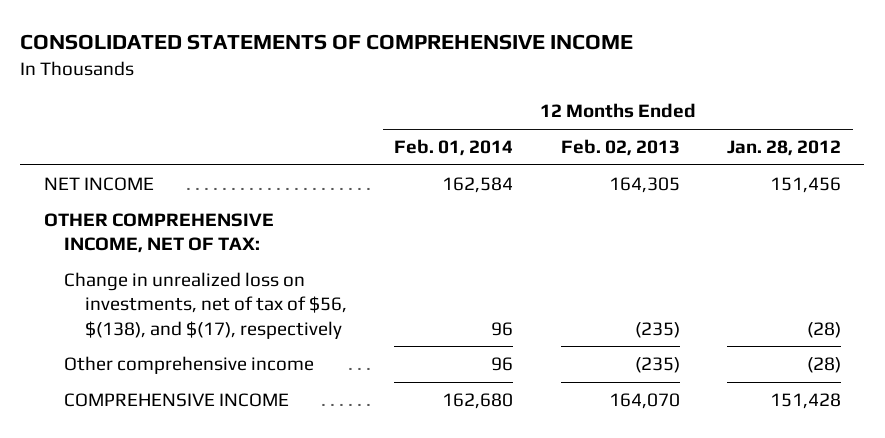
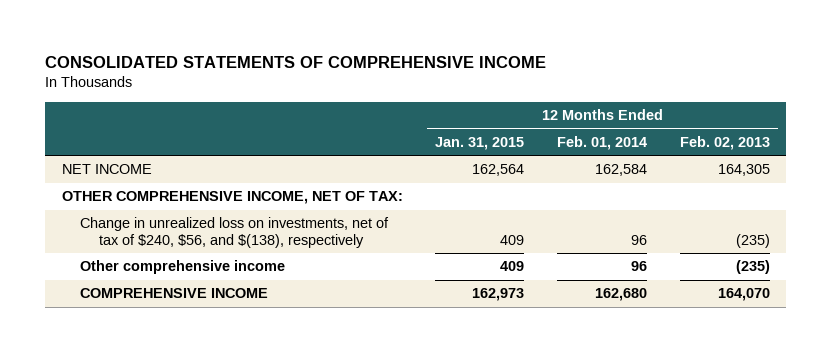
- | 12 Months Ended Feb. 01, 2014 | 12 Months Ended Feb. 02, 2013 | 12 Months Ended Jan. 28, 2012
+ | 12 Months Ended Jan. 31, 2015 | 12 Months Ended Feb. 01, 2014 | 12 Months Ended Feb. 02, 2013
- Change in unrealized loss on investments, net of tax of $56, $(138), and $(17), respectively | 96 | (235) | (28)
+ Change in unrealized loss on investments, net of tax of $240, $56, and $(138), respectively | 409 | 96 | (235)

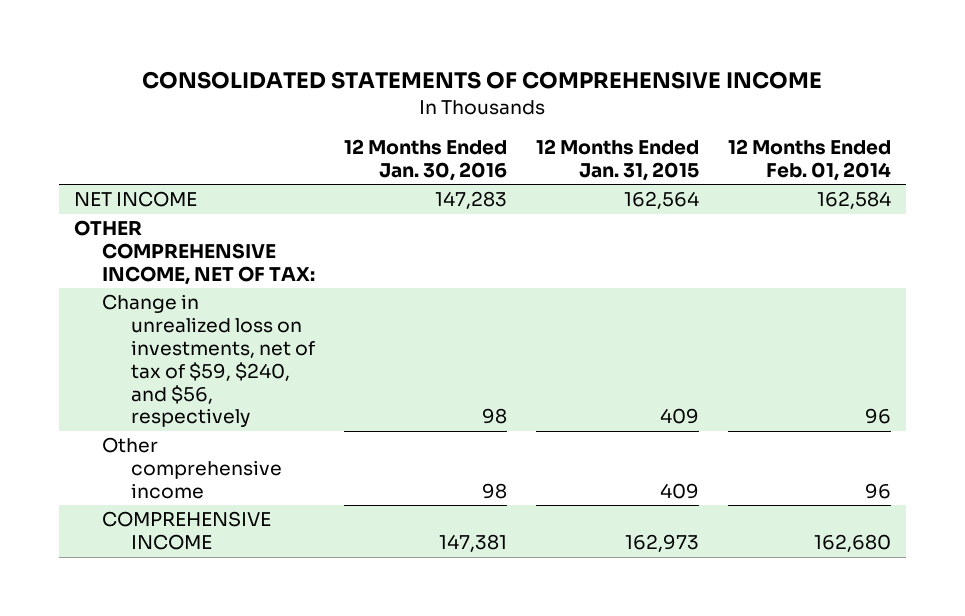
- | 12 Months Ended Jan. 31, 2015 | 12 Months Ended Feb. 01, 2014 | 12 Months Ended Feb. 02, 2013
+ | 12 Months Ended Jan. 30, 2016 | 12 Months Ended Jan. 31, 2015 | 12 Months Ended Feb. 01, 2014
- Change in unrealized loss on investments, net of tax of $240, $56, and $(138), respectively | 409 | 96 | (235)
+ Change in unrealized loss on investments, net of tax of $59, $240, and $56, respectively | 98 | 409 | 96

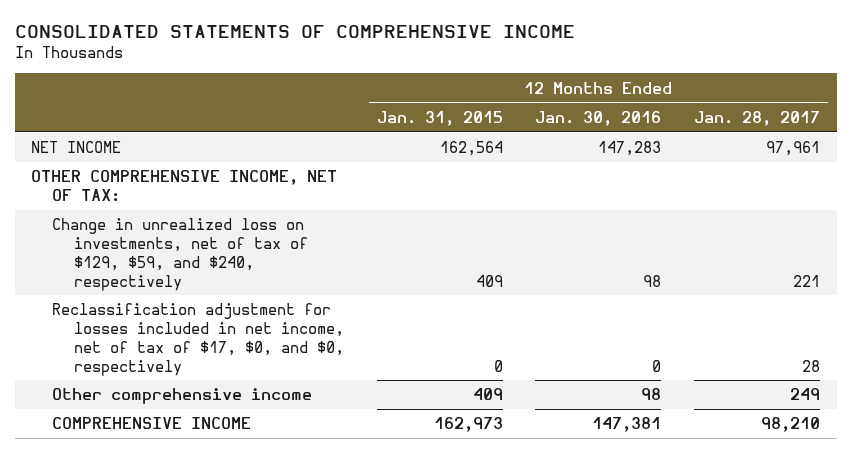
- | 12 Months Ended Jan. 30, 2016 | 12 Months Ended Jan. 31, 2015 | 12 Months Ended Feb. 01, 2014
+ | 12 Months Ended Jan. 31, 2015 | 12 Months Ended Jan. 30, 2016 | 12 Months Ended Jan. 28, 2017
- Change in unrealized loss on investments, net of tax of $59, $240, and $56, respectively | 98 | 409 | 96
+ Change in unrealized loss on investments, net of tax of $129, $59, and $240, respectively | 409 | 98 | 221
+ Reclassification adjustment for losses included in net income, net of tax of $17, $0, and $0, respectively | 0 | 0 | 28

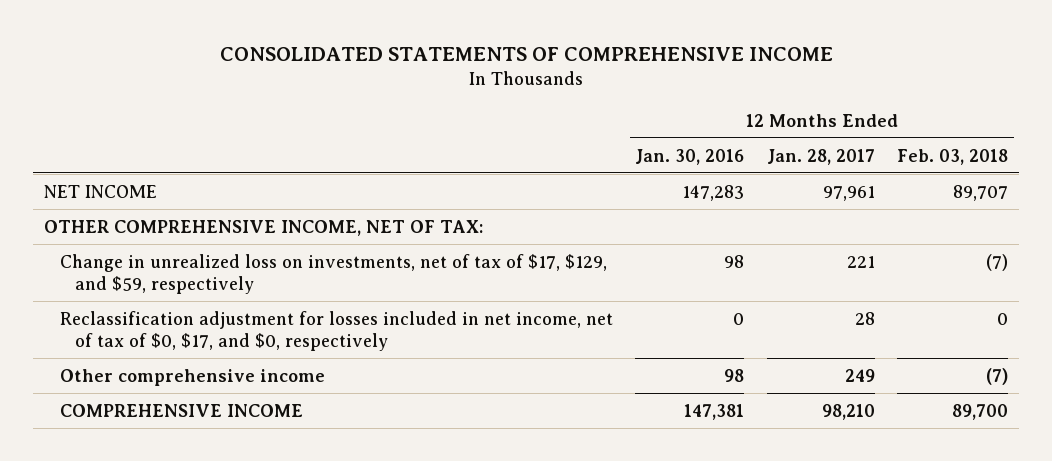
- | 12 Months Ended Jan. 31, 2015 | 12 Months Ended Jan. 30, 2016 | 12 Months Ended Jan. 28, 2017
+ | 12 Months Ended Jan. 30, 2016 | 12 Months Ended Jan. 28, 2017 | 12 Months Ended Feb. 03, 2018
- Change in unrealized loss on investments, net of tax of $129, $59, and $240, respectively | 409 | 98 | 221
- Reclassification adjustment for losses included in net income, net of tax of $17, $0, and $0, respectively | 0 | 0 | 28
+ Change in unrealized loss on investments, net of tax of $17, $129, and $59, respectively | 98 | 221 | (7)
+ Reclassification adjustment for losses included in net income, net of tax of $0, $17, and $0, respectively | 0 | 28 | 0

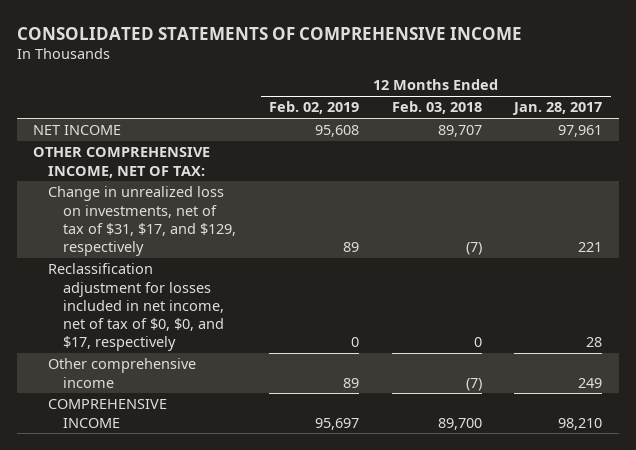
- | 12 Months Ended Jan. 30, 2016 | 12 Months Ended Jan. 28, 2017 | 12 Months Ended Feb. 03, 2018
+ | 12 Months Ended Feb. 02, 2019 | 12 Months Ended Feb. 03, 2018 | 12 Months Ended Jan. 28, 2017
- Change in unrealized loss on investments, net of tax of $17, $129, and $59, respectively | 98 | 221 | (7)
- Reclassification adjustment for losses included in net income, net of tax of $0, $17, and $0, respectively | 0 | 28 | 0
+ Change in unrealized loss on investments, net of tax of $31, $17, and $129, respectively | 89 | (7) | 221
+ Reclassification adjustment for losses included in net income, net of tax of $0, $0, and $17, respectively | 0 | 0 | 28

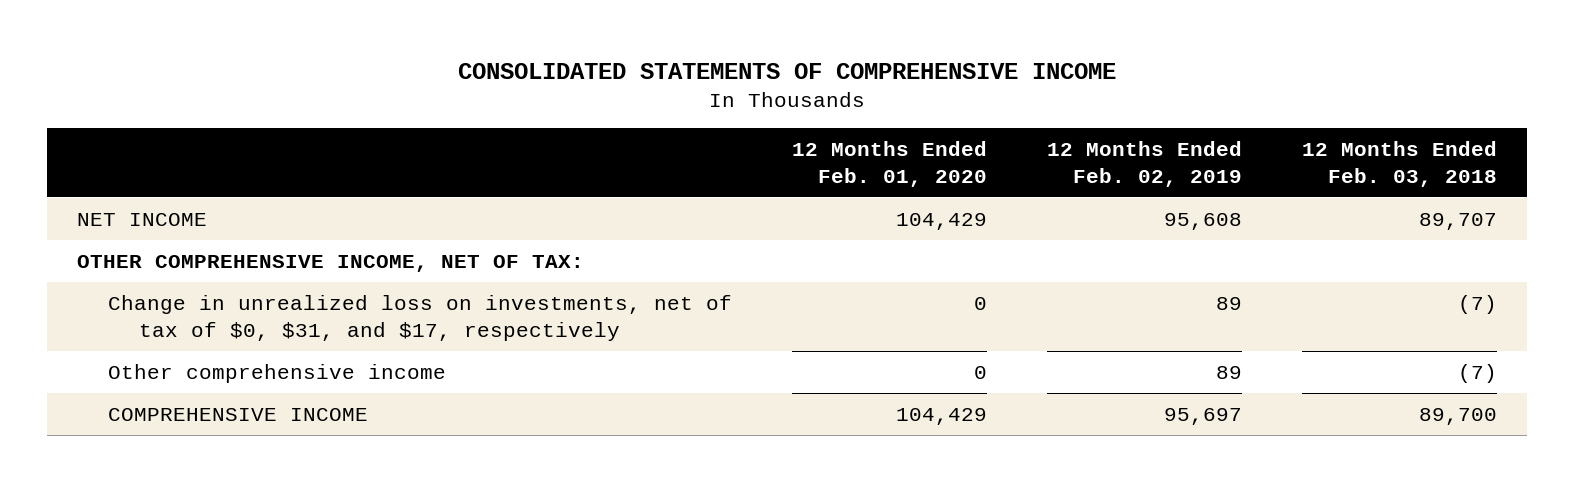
- | 12 Months Ended Feb. 02, 2019 | 12 Months Ended Feb. 03, 2018 | 12 Months Ended Jan. 28, 2017
+ | 12 Months Ended Feb. 01, 2020 | 12 Months Ended Feb. 02, 2019 | 12 Months Ended Feb. 03, 2018
- Change in unrealized loss on investments, net of tax of $31, $17, and $129, respectively | 89 | (7) | 221
- Reclassification adjustment for losses included in net income, net of tax of $0, $0, and $17, respectively | 0 | 0 | 28
+ Change in unrealized loss on investments, net of tax of $0, $31, and $17, respectively | 0 | 89 | (7)

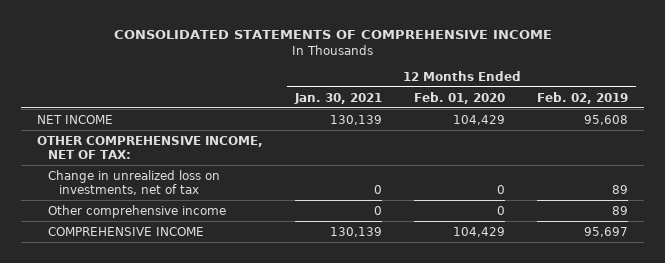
- | 12 Months Ended Feb. 01, 2020 | 12 Months Ended Feb. 02, 2019 | 12 Months Ended Feb. 03, 2018
+ | 12 Months Ended Jan. 30, 2021 | 12 Months Ended Feb. 01, 2020 | 12 Months Ended Feb. 02, 2019
- Change in unrealized loss on investments, net of tax of $0, $31, and $17, respectively | 0 | 89 | (7)
+ Change in unrealized loss on investments, net of tax | 0 | 0 | 89

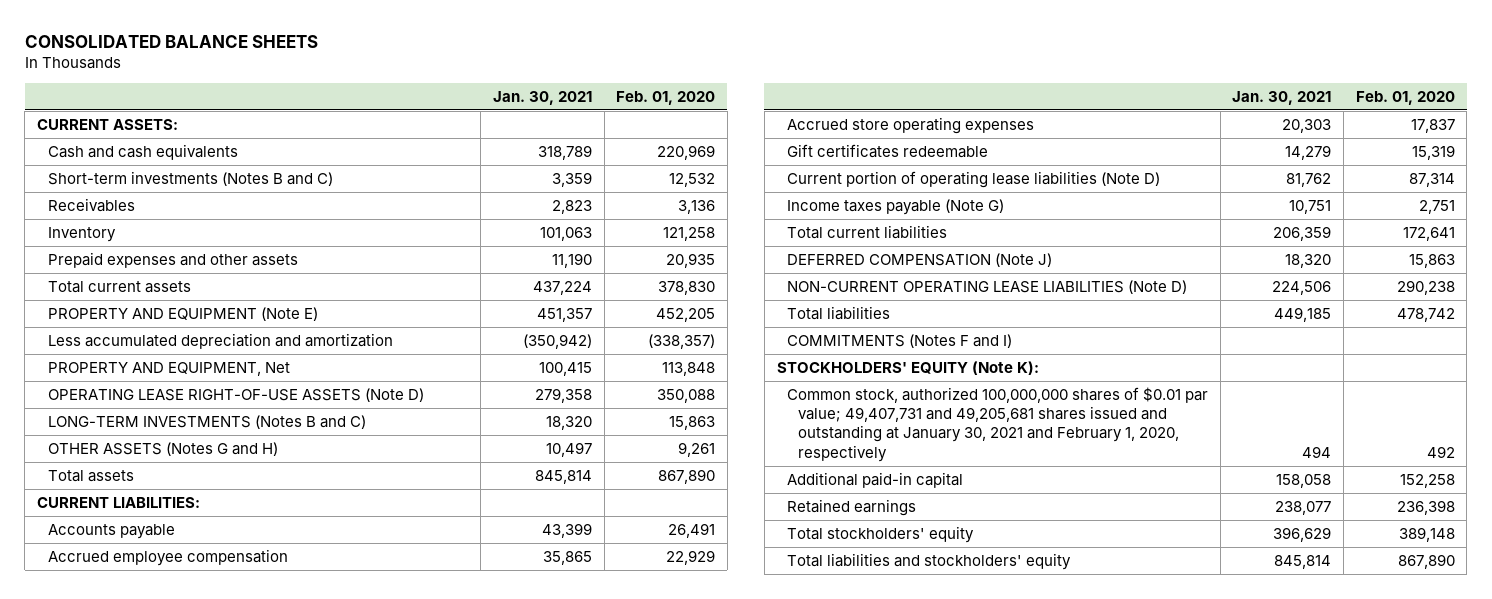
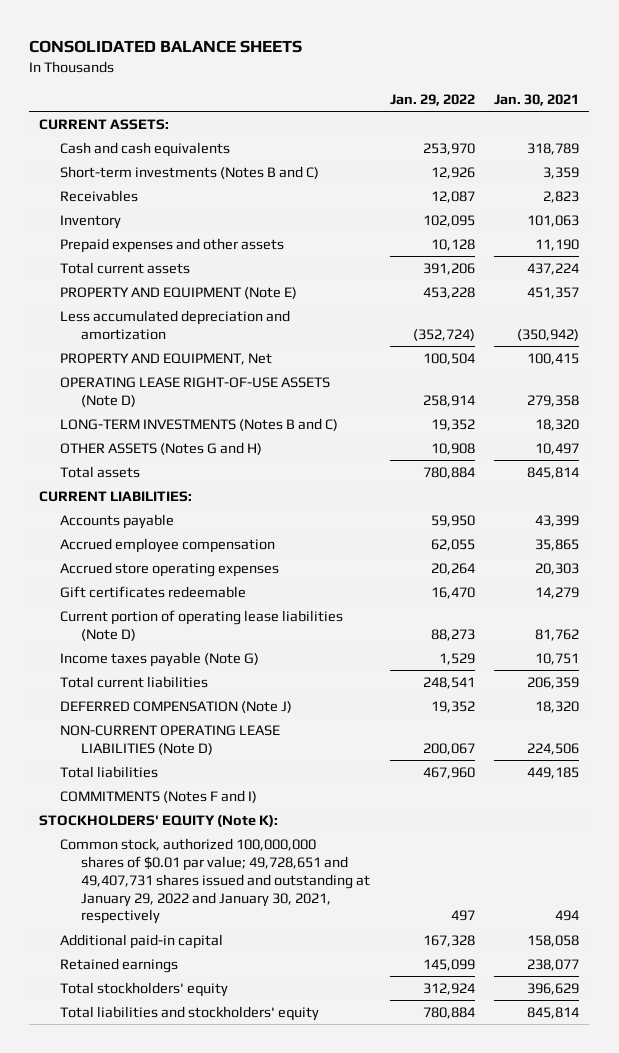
- | Jan. 30, 2021 | Feb. 01, 2020
+ | Jan. 29, 2022 | Jan. 30, 2021
- Common stock, authorized 100,000,000 shares of $0.01 par value; 49,407,731 and 49,205,681 shares issued and outstanding at January 30, 2021 and February 1, 2020, respectively | 494 | 492
+ Common stock, authorized 100,000,000 shares of $0.01 par value; 49,728,651 and 49,407,731 shares issued and outstanding at January 29, 2022 and January 30, 2021, respectively | 497 | 494

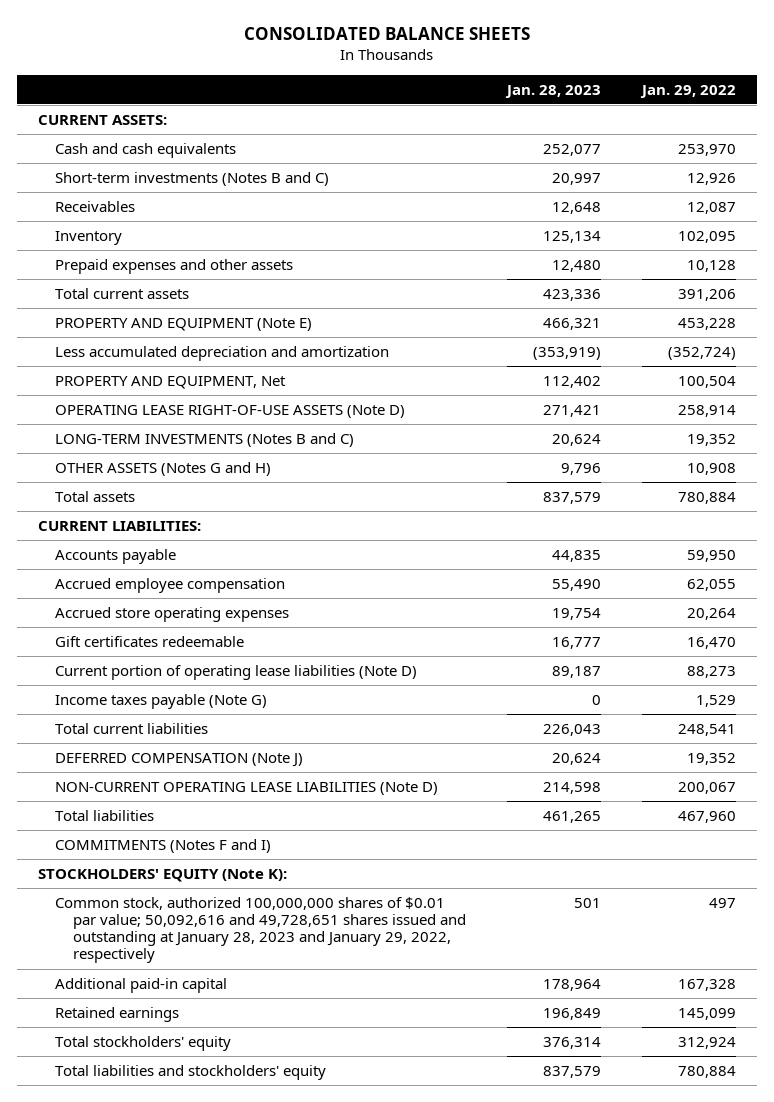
- | Jan. 29, 2022 | Jan. 30, 2021
+ | Jan. 28, 2023 | Jan. 29, 2022
- Common stock, authorized 100,000,000 shares of $0.01 par value; 49,728,651 and 49,407,731 shares issued and outstanding at January 29, 2022 and January 30, 2021, respectively | 497 | 494
+ Common stock, authorized 100,000,000 shares of $0.01 par value; 50,092,616 and 49,728,651 shares issued and outstanding at January 28, 2023 and January 29, 2022, respectively | 501 | 497

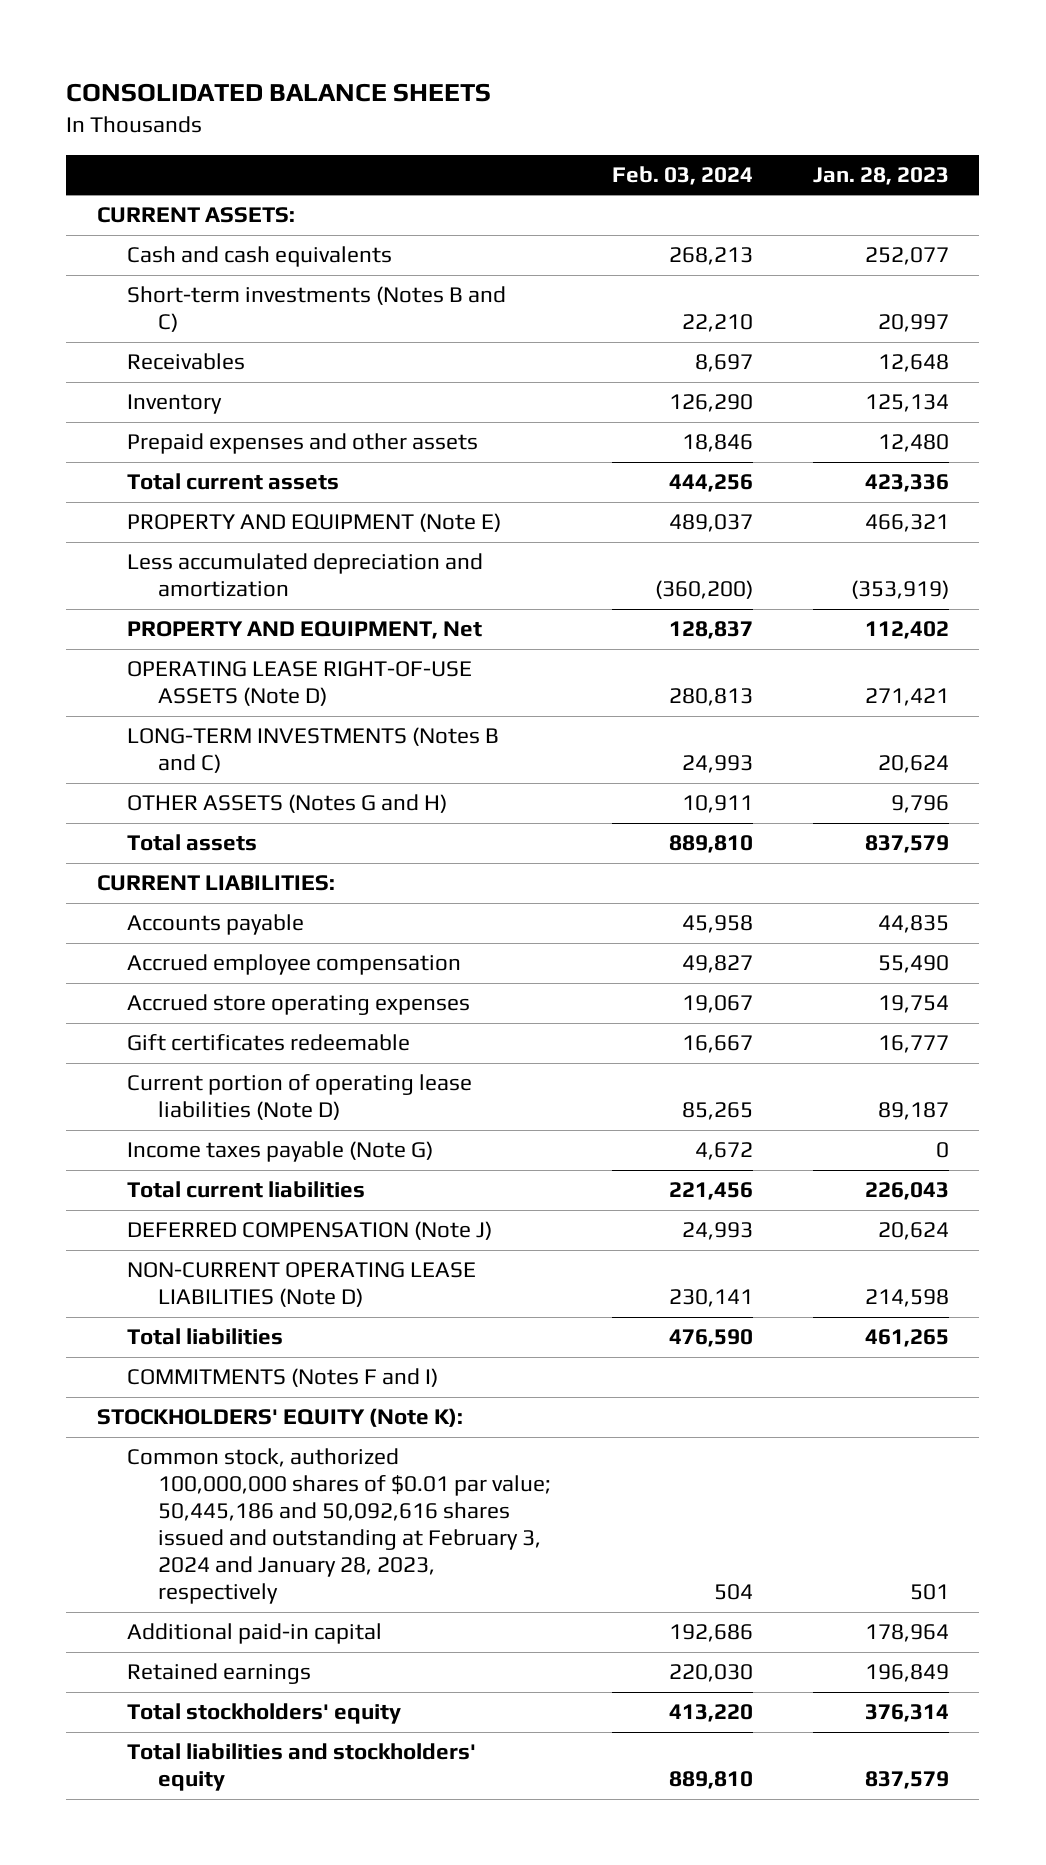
- | Jan. 28, 2023 | Jan. 29, 2022
+ | Feb. 03, 2024 | Jan. 28, 2023
- Common stock, authorized 100,000,000 shares of $0.01 par value; 50,092,616 and 49,728,651 shares issued and outstanding at January 28, 2023 and January 29, 2022, respectively | 501 | 497
+ Common stock, authorized 100,000,000 shares of $0.01 par value; 50,445,186 and 50,092,616 shares issued and outstanding at February 3, 2024 and January 28, 2023, respectively | 504 | 501

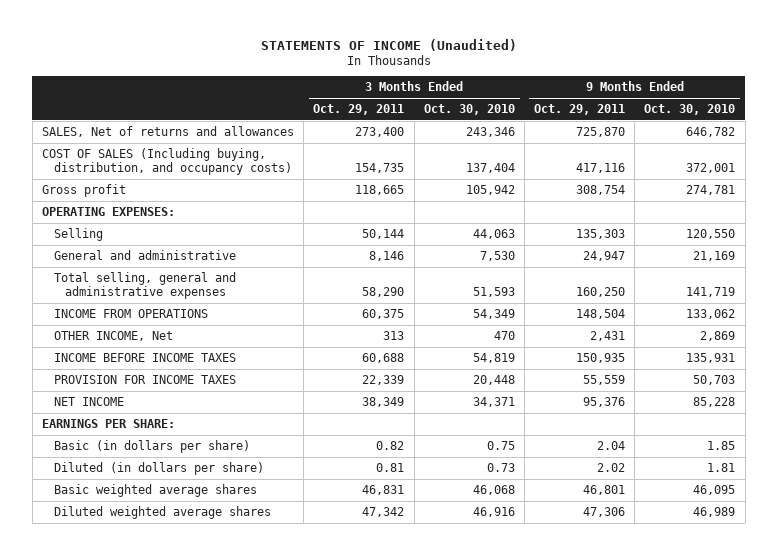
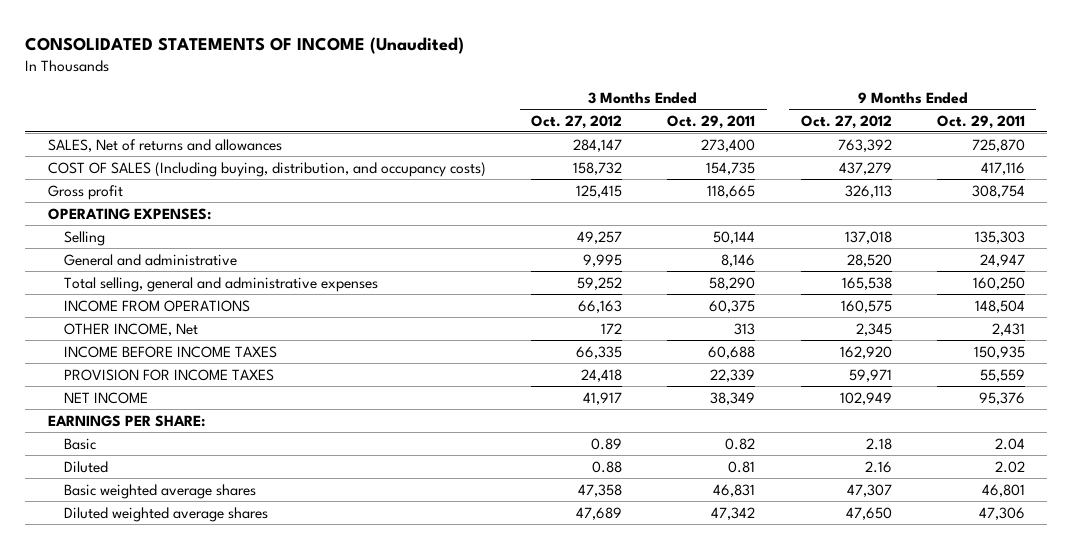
- STATEMENTS OF INCOME (Unaudited)
+ CONSOLIDATED STATEMENTS OF INCOME (Unaudited)
- | 3 Months Ended Oct. 29, 2011 | 3 Months Ended Oct. 30, 2010 | 9 Months Ended Oct. 29, 2011 | 9 Months Ended Oct. 30, 2010
+ | 3 Months Ended Oct. 27, 2012 | 3 Months Ended Oct. 29, 2011 | 9 Months Ended Oct. 27, 2012 | 9 Months Ended Oct. 29, 2011
- Basic (in dollars per share) | 0.82 | 0.75 | 2.04 | 1.85
- Diluted (in dollars per share) | 0.81 | 0.73 | 2.02 | 1.81
+ Basic | 0.89 | 0.82 | 2.18 | 2.04
+ Diluted | 0.88 | 0.81 | 2.16 | 2.02

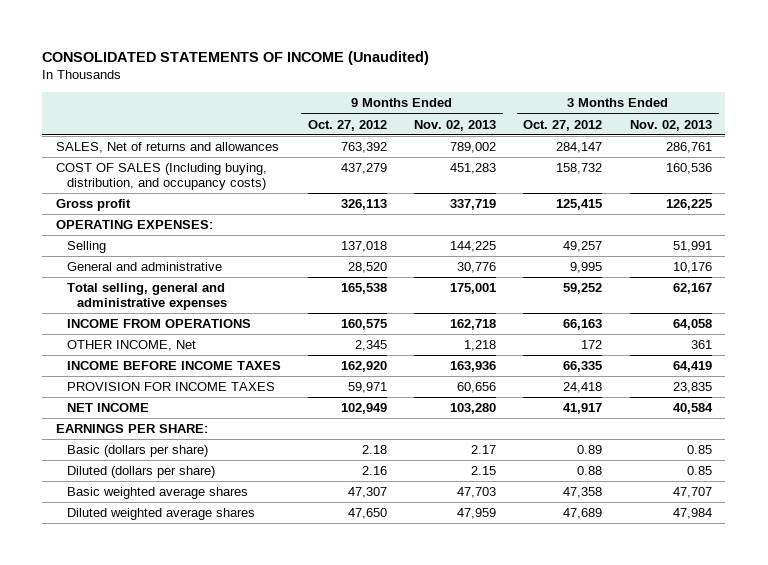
- | 3 Months Ended Oct. 27, 2012 | 3 Months Ended Oct. 29, 2011 | 9 Months Ended Oct. 27, 2012 | 9 Months Ended Oct. 29, 2011
+ | 9 Months Ended Oct. 27, 2012 | 9 Months Ended Nov. 02, 2013 | 3 Months Ended Oct. 27, 2012 | 3 Months Ended Nov. 02, 2013
- Basic | 0.89 | 0.82 | 2.18 | 2.04
- Diluted | 0.88 | 0.81 | 2.16 | 2.02
+ Basic (dollars per share) | 2.18 | 2.17 | 0.89 | 0.85
+ Diluted (dollars per share) | 2.16 | 2.15 | 0.88 | 0.85

